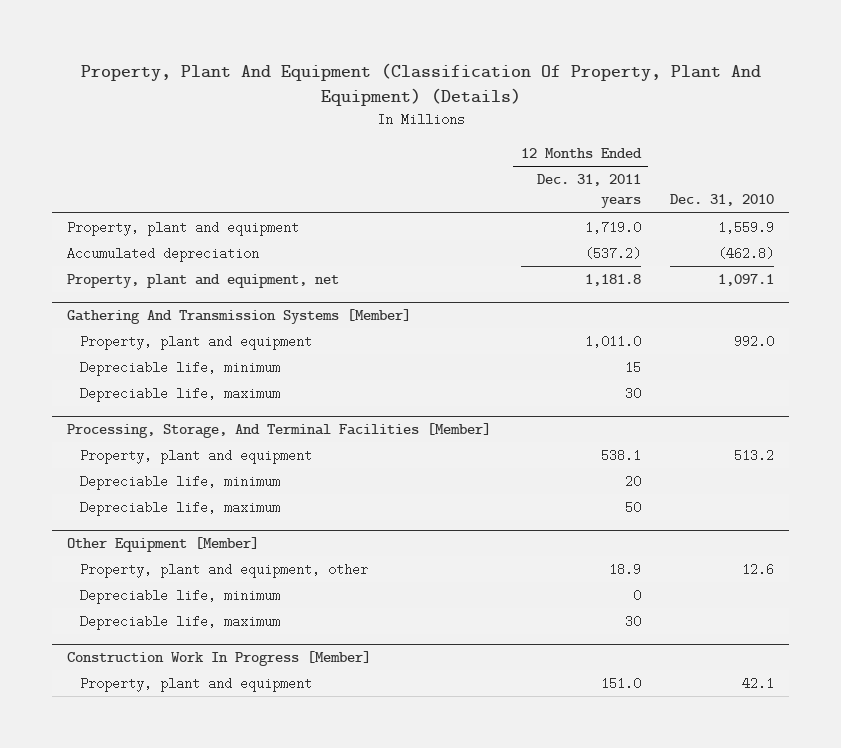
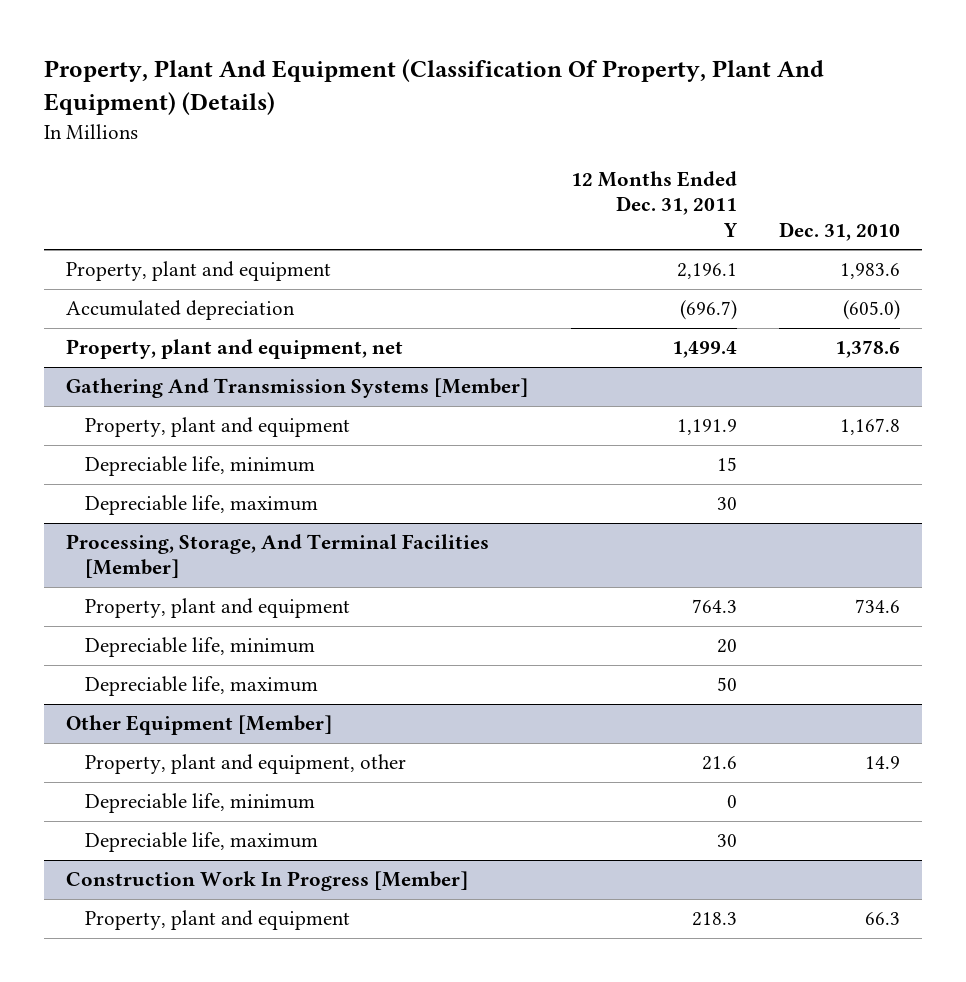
- | 12 Months Ended Dec. 31, 2011 years | Dec. 31, 2010
+ | 12 Months Ended Dec. 31, 2011 Y | Dec. 31, 2010
- Property, plant and equipment | 1,719.0 | 1,559.9
- Accumulated depreciation | (537.2) | (462.8)
- Property, plant and equipment, net | 1,181.8 | 1,097.1
+ Property, plant and equipment | 2,196.1 | 1,983.6
+ Accumulated depreciation | (696.7) | (605.0)
+ Property, plant and equipment, net | 1,499.4 | 1,378.6
@ Gathering And Transmission Systems [Member]
- Property, plant and equipment | 1,011.0 | 992.0
+ Property, plant and equipment | 1,191.9 | 1,167.8
@ Processing, Storage, And Terminal Facilities [Member]
- Property, plant and equipment | 538.1 | 513.2
+ Property, plant and equipment | 764.3 | 734.6
@ Other Equipment [Member]
- Property, plant and equipment, other | 18.9 | 12.6
+ Property, plant and equipment, other | 21.6 | 14.9
@ Construction Work In Progress [Member]
- Property, plant and equipment | 151.0 | 42.1
+ Property, plant and equipment | 218.3 | 66.3

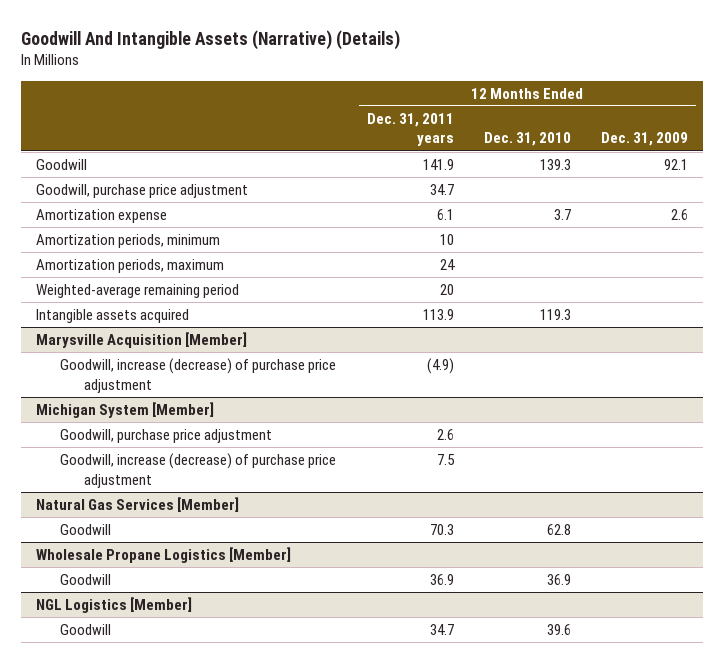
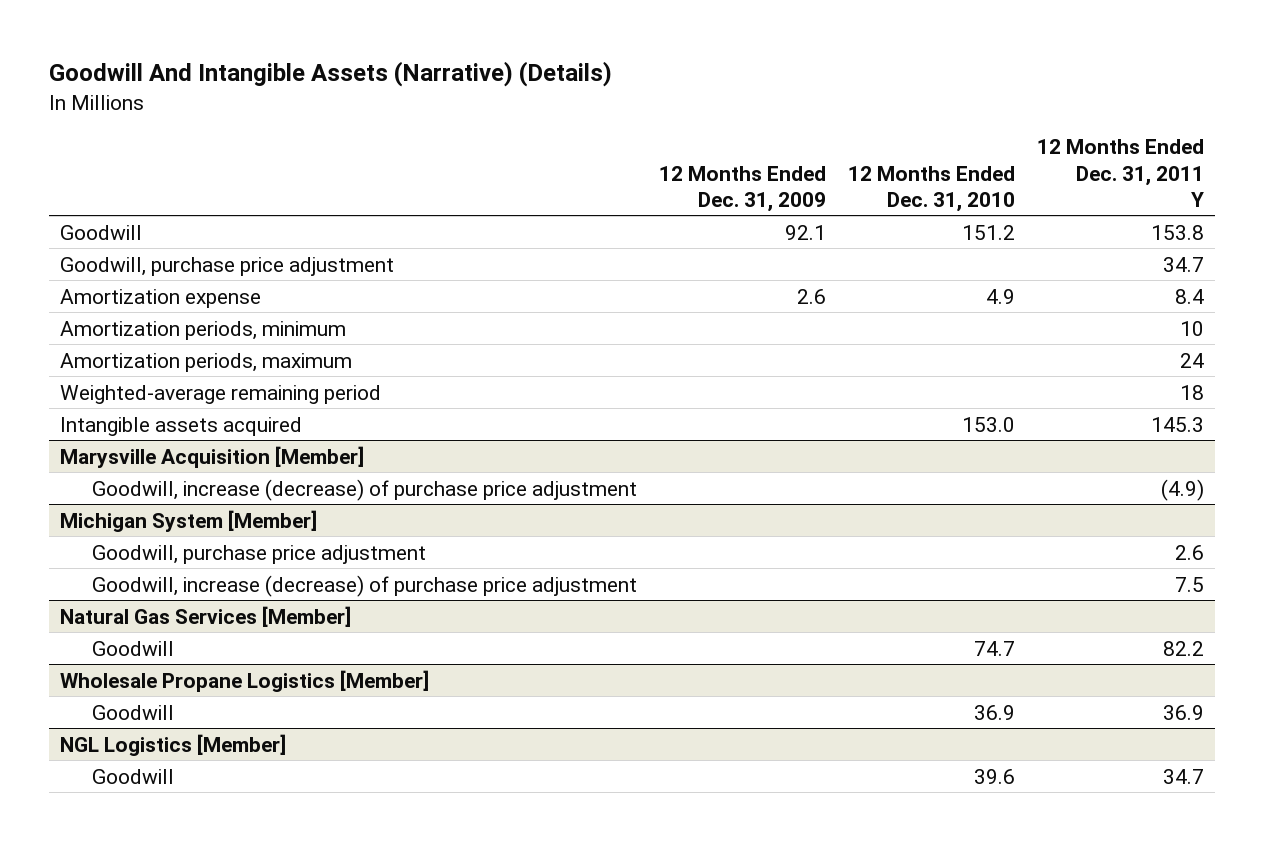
- | 12 Months Ended Dec. 31, 2011 years | 12 Months Ended Dec. 31, 2010 | 12 Months Ended Dec. 31, 2009
+ | 12 Months Ended Dec. 31, 2009 | 12 Months Ended Dec. 31, 2010 | 12 Months Ended Dec. 31, 2011 Y
- Goodwill | 141.9 | 139.3 | 92.1
+ Goodwill | 92.1 | 151.2 | 153.8
- Amortization expense | 6.1 | 3.7 | 2.6
+ Amortization expense | 2.6 | 4.9 | 8.4
- Intangible assets acquired | 113.9 | 119.3 |
+ Intangible assets acquired | | 153.0 | 145.3
@ Natural Gas Services [Member]
- Goodwill | 70.3 | 62.8 |
+ Goodwill | | 74.7 | 82.2

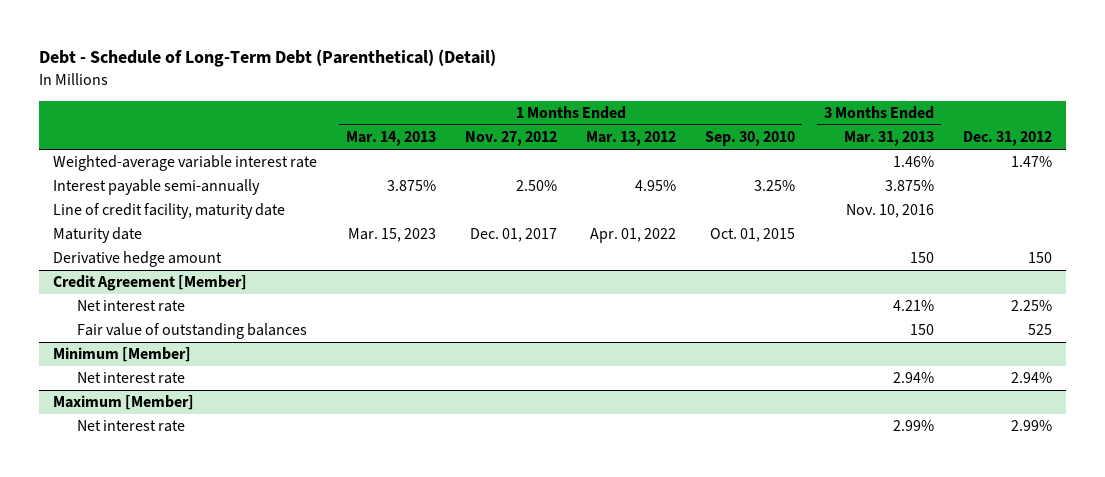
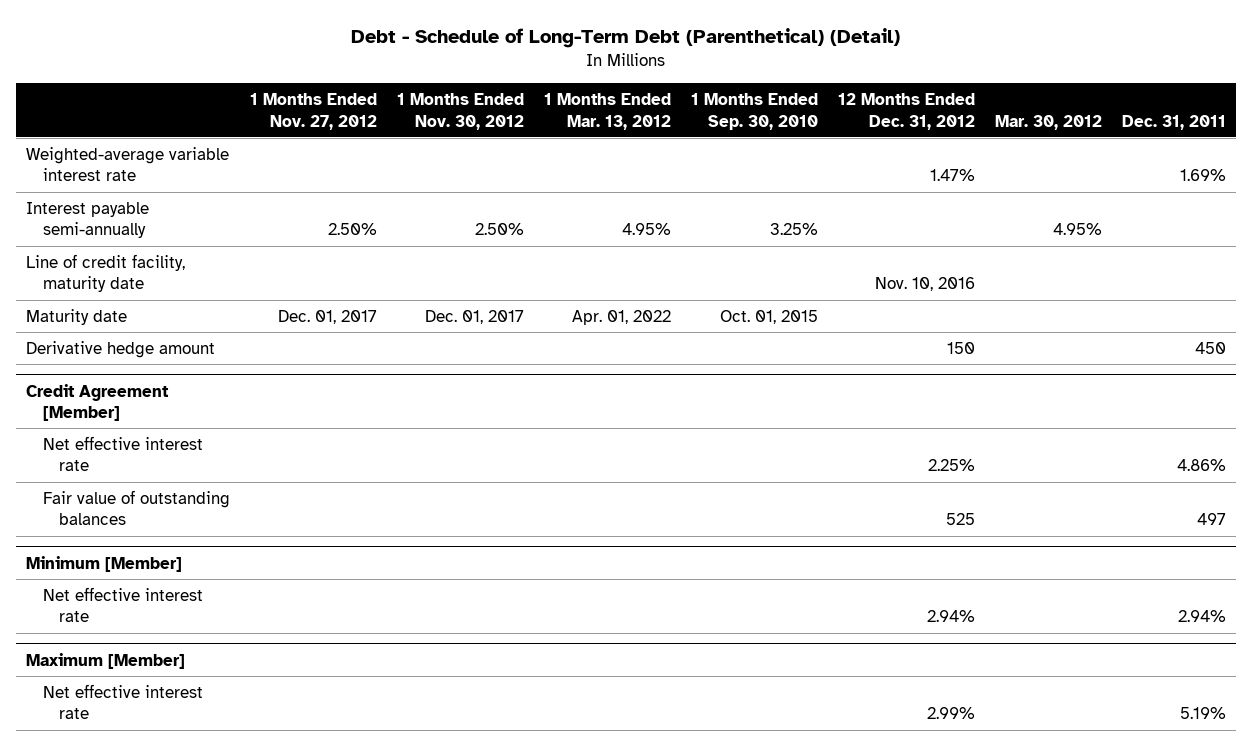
- | 1 Months Ended Mar. 14, 2013 | 1 Months Ended Nov. 27, 2012 | 1 Months Ended Mar. 13, 2012 | 1 Months Ended Sep. 30, 2010 | 3 Months Ended Mar. 31, 2013 | Dec. 31, 2012
+ | 1 Months Ended Nov. 27, 2012 | 1 Months Ended Nov. 30, 2012 | 1 Months Ended Mar. 13, 2012 | 1 Months Ended Sep. 30, 2010 | 12 Months Ended Dec. 31, 2012 | Mar. 30, 2012 | Dec. 31, 2011
@ Credit Agreement [Member]
- Net interest rate | | | | | 4.21% | 2.25%
+ Net effective interest rate | | | | | 2.25% | | 4.86%
@ Minimum [Member]
- Net interest rate | | | | | 2.94% | 2.94%
+ Net effective interest rate | | | | | 2.94% | | 2.94%
@ Maximum [Member]
- Net interest rate | | | | | 2.99% | 2.99%
+ Net effective interest rate | | | | | 2.99% | | 5.19%

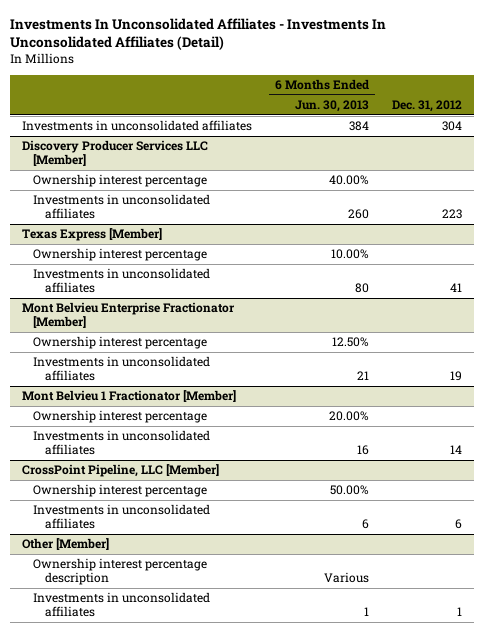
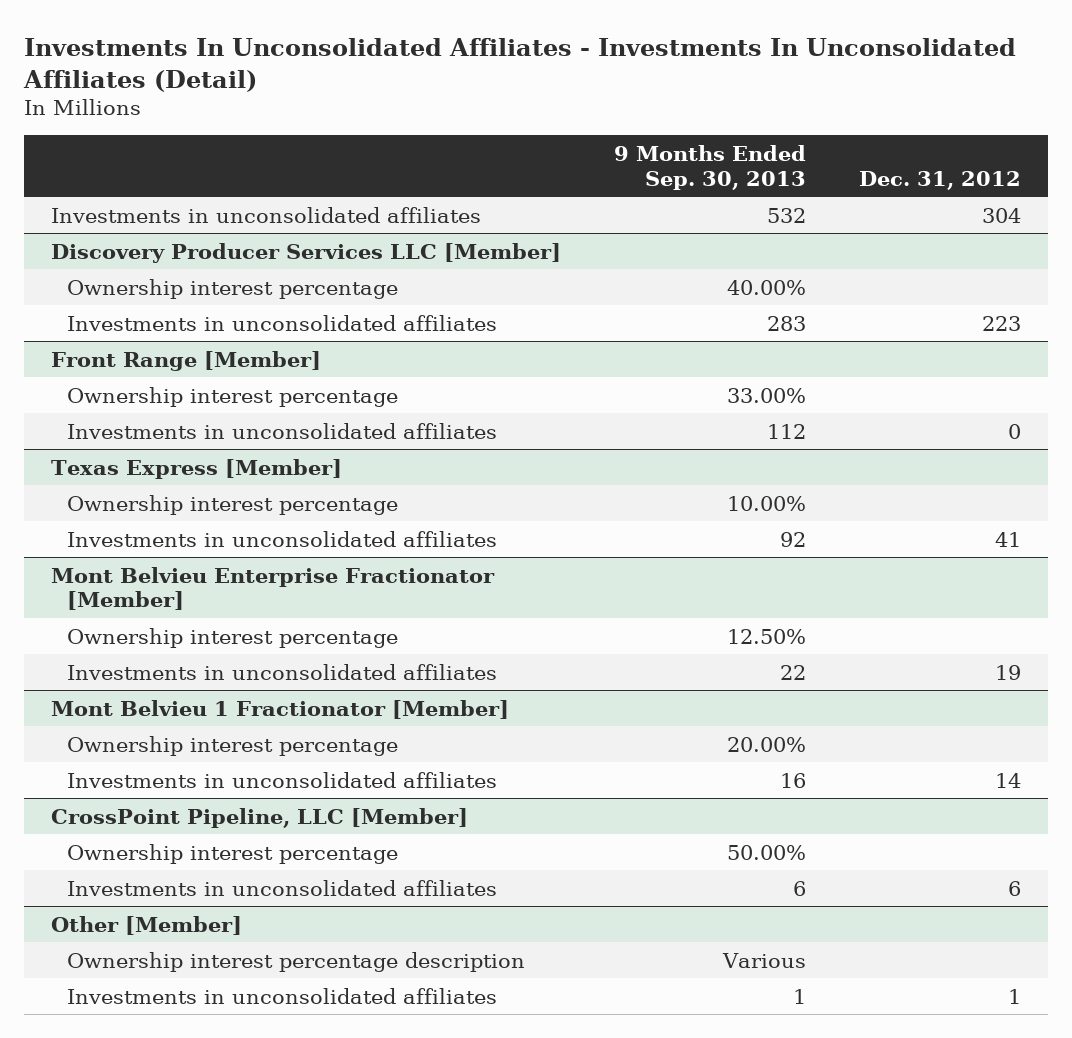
- | 6 Months Ended Jun. 30, 2013 | Dec. 31, 2012
+ | 9 Months Ended Sep. 30, 2013 | Dec. 31, 2012
+ Front Range [Member]
+ Ownership interest percentage | 33.00% |
+ Investments in unconsolidated affiliates | 112 | 0

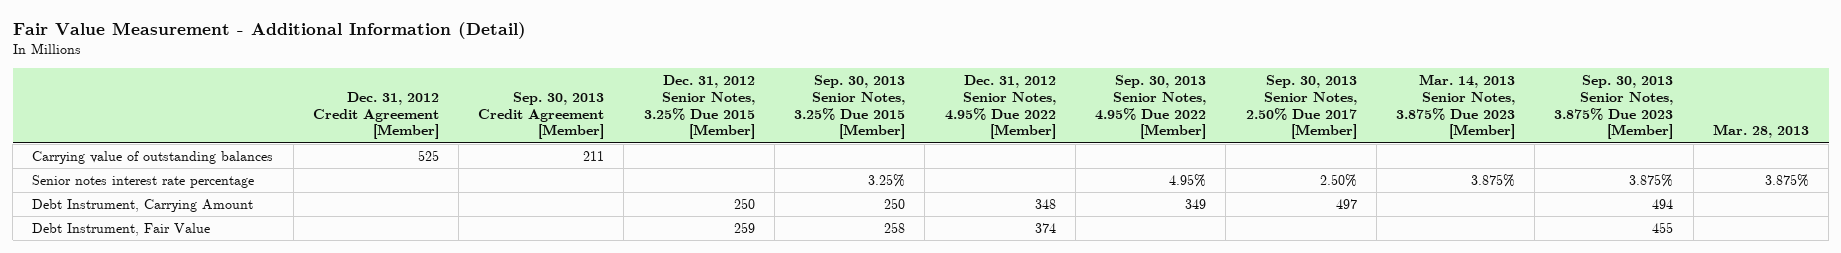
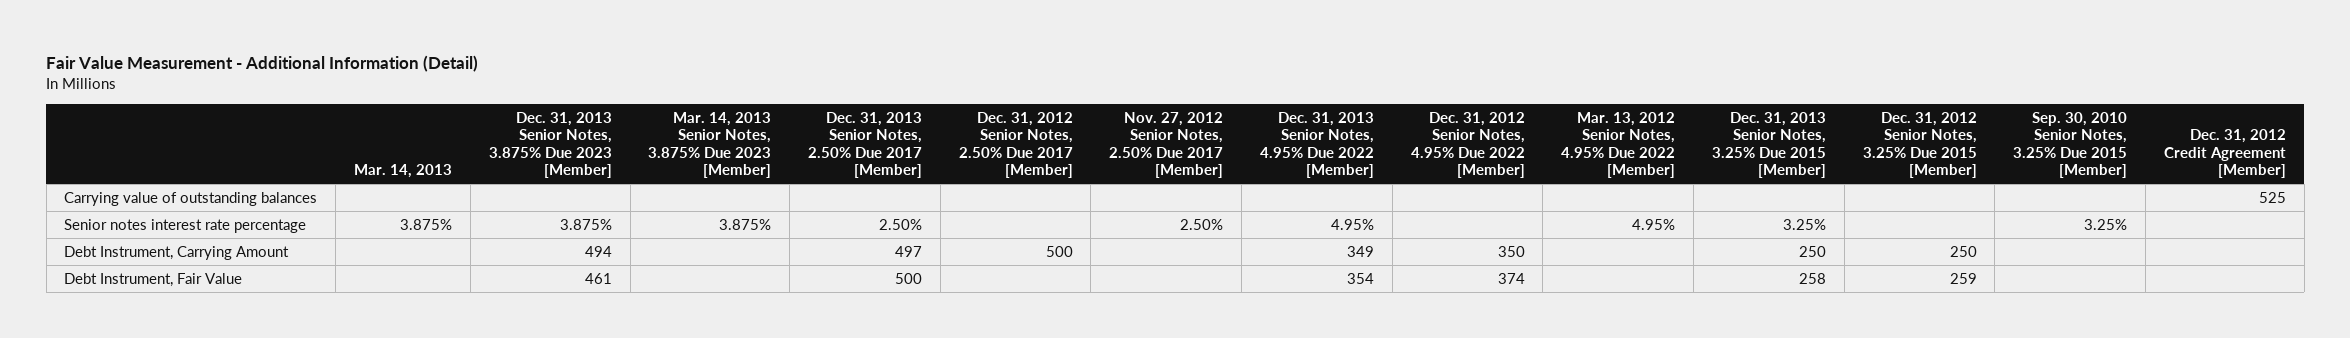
- | Dec. 31, 2012 Credit Agreement [Member] | Sep. 30, 2013 Credit Agreement [Member] | Dec. 31, 2012 Senior Notes, 3.25% Due 2015 [Member] | Sep. 30, 2013 Senior Notes, 3.25% Due 2015 [Member] | Dec. 31, 2012 Senior Notes, 4.95% Due 2022 [Member] | Sep. 30, 2013 Senior Notes, 4.95% Due 2022 [Member] | Sep. 30, 2013 Senior Notes, 2.50% Due 2017 [Member] | Mar. 14, 2013 Senior Notes, 3.875% Due 2023 [Member] | Sep. 30, 2013 Senior Notes, 3.875% Due 2023 [Member] | Mar. 28, 2013
+ | Mar. 14, 2013 | Dec. 31, 2013 Senior Notes, 3.875% Due 2023 [Member] | Mar. 14, 2013 Senior Notes, 3.875% Due 2023 [Member] | Dec. 31, 2013 Senior Notes, 2.50% Due 2017 [Member] | Dec. 31, 2012 Senior Notes, 2.50% Due 2017 [Member] | Nov. 27, 2012 Senior Notes, 2.50% Due 2017 [Member] | Dec. 31, 2013 Senior Notes, 4.95% Due 2022 [Member] | Dec. 31, 2012 Senior Notes, 4.95% Due 2022 [Member] | Mar. 13, 2012 Senior Notes, 4.95% Due 2022 [Member] | Dec. 31, 2013 Senior Notes, 3.25% Due 2015 [Member] | Dec. 31, 2012 Senior Notes, 3.25% Due 2015 [Member] | Sep. 30, 2010 Senior Notes, 3.25% Due 2015 [Member] | Dec. 31, 2012 Credit Agreement [Member]
- Debt Instrument, Carrying Amount | | | 250 | 250 | 348 | 349 | 497 | | 494 |
+ Debt Instrument, Carrying Amount | | 494 | | 497 | 500 | | 349 | 350 | | 250 | 250 | |

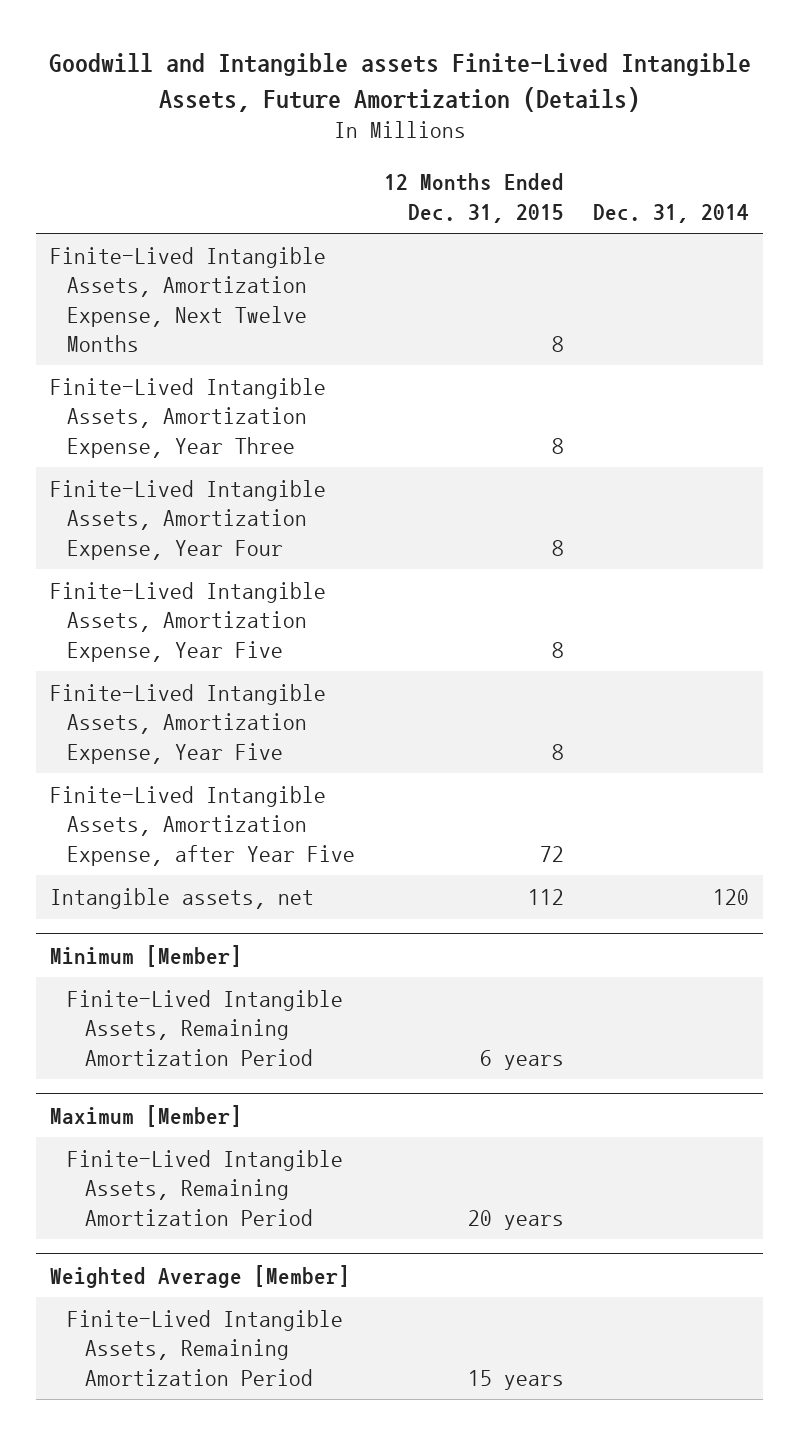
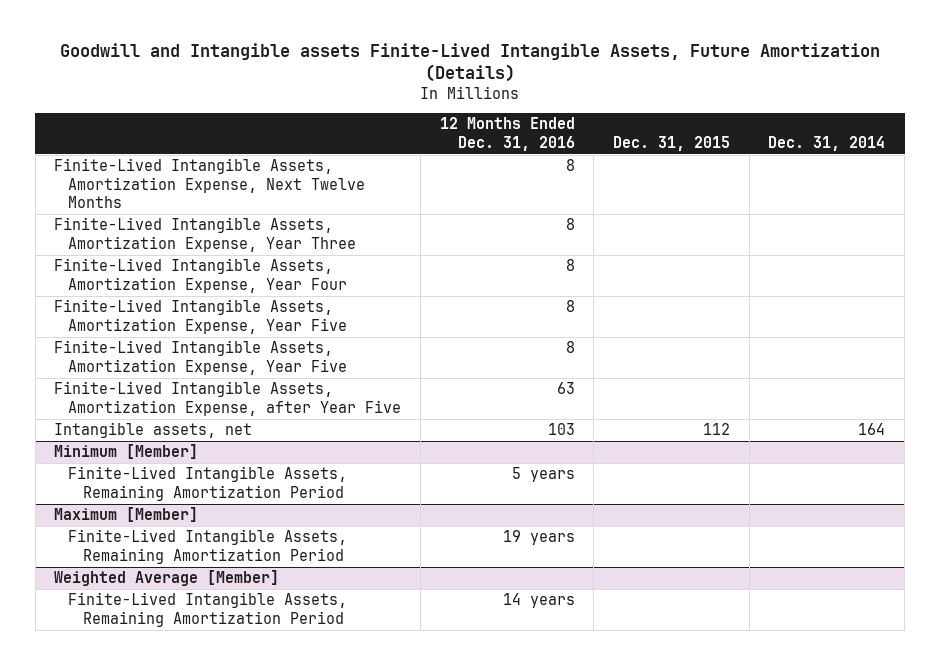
- | 12 Months Ended Dec. 31, 2015 | Dec. 31, 2014
+ | 12 Months Ended Dec. 31, 2016 | Dec. 31, 2015 | Dec. 31, 2014
- Intangible assets, net | 112 | 120
+ Intangible assets, net | 103 | 112 | 164

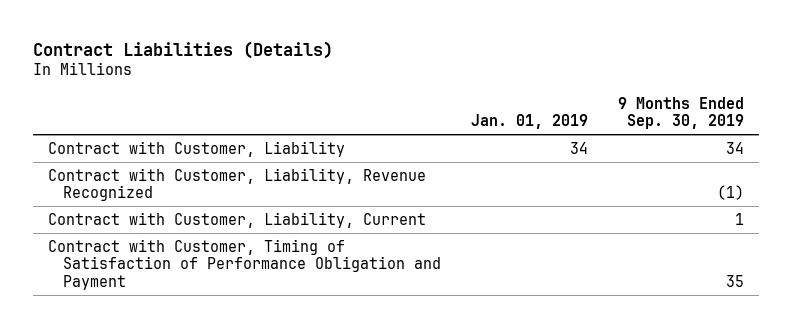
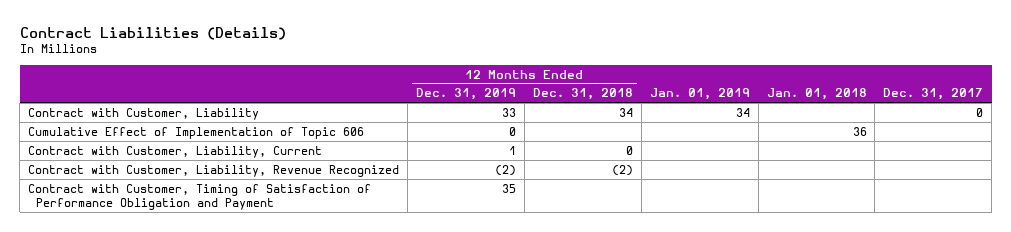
- | Jan. 01, 2019 | 9 Months Ended Sep. 30, 2019
+ | 12 Months Ended Dec. 31, 2019 | 12 Months Ended Dec. 31, 2018 | Jan. 01, 2019 | Jan. 01, 2018 | Dec. 31, 2017
+ Cumulative Effect of Implementation of Topic 606 | 0 | | | 36 |
moved down: Contract with Customer, Liability, Revenue Recognized | (2) | (2) | | |

